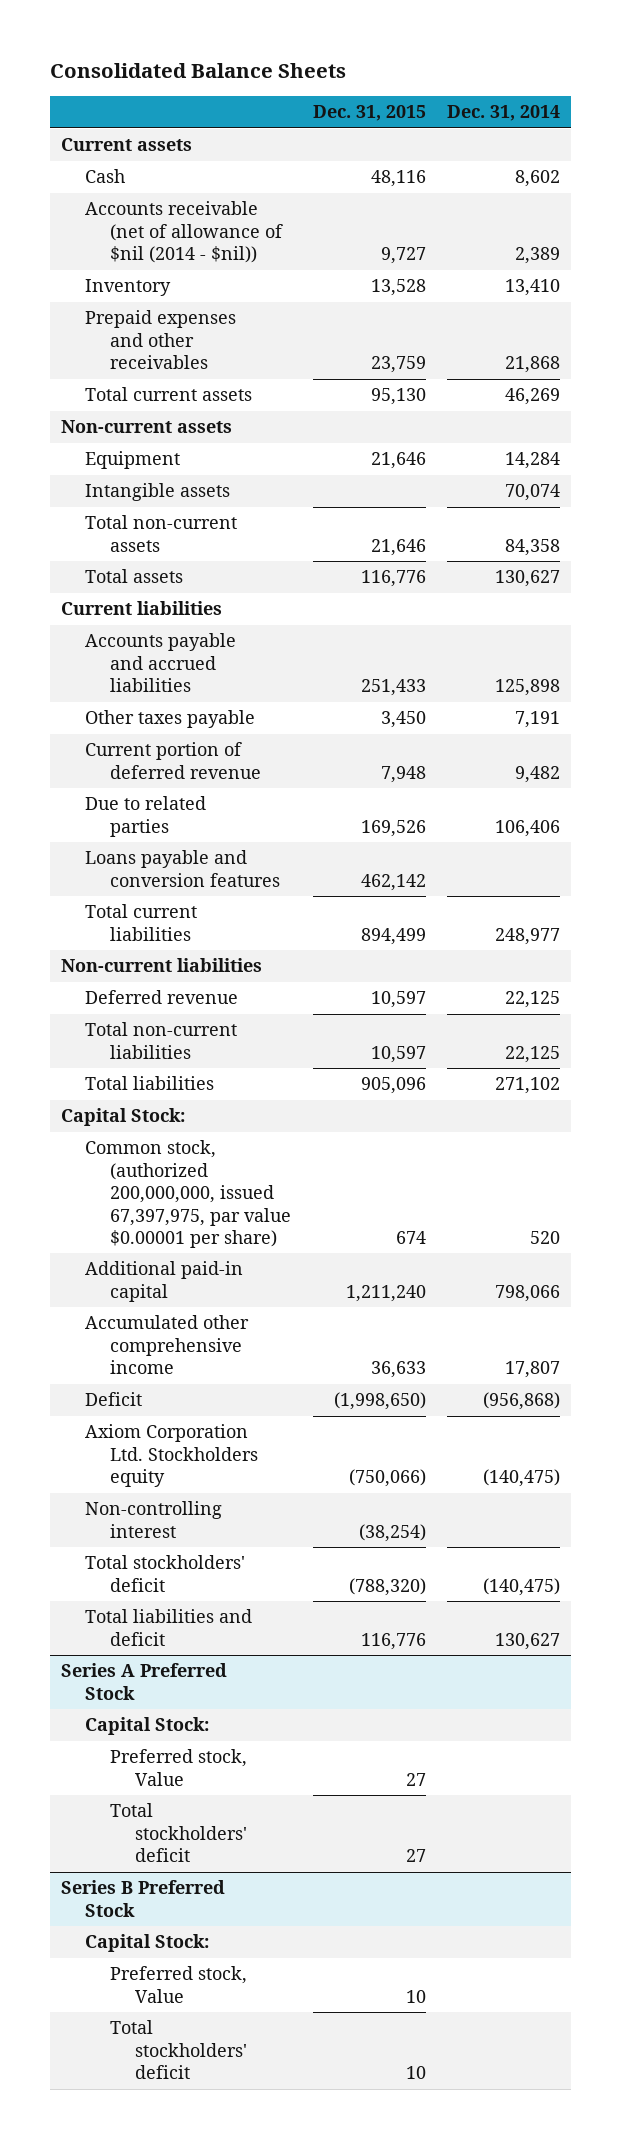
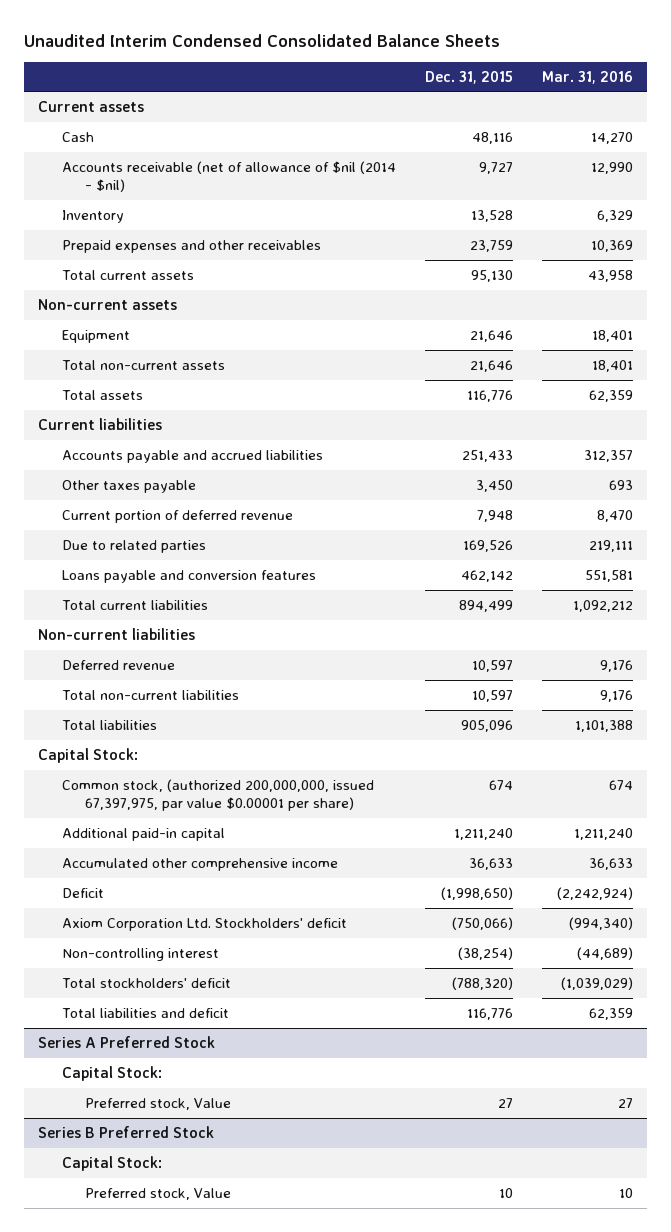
- Consolidated Balance Sheets
+ Unaudited Interim Condensed Consolidated Balance Sheets
- | Dec. 31, 2015 | Dec. 31, 2014
+ | Dec. 31, 2015 | Mar. 31, 2016
- Accounts receivable (net of allowance of $nil (2014 - $nil)) | 9,727 | 2,389
+ Accounts receivable (net of allowance of $nil (2014 - $nil) | 9,727 | 12,990
- Intangible assets | | 70,074
- Axiom Corporation Ltd. Stockholders equity | (750,066) | (140,475)
+ Axiom Corporation Ltd. Stockholders' deficit | (750,066) | (994,340)
@ Series A Preferred Stock
- Total stockholders' deficit | 27 |
@ Series B Preferred Stock
- Total stockholders' deficit | 10 |

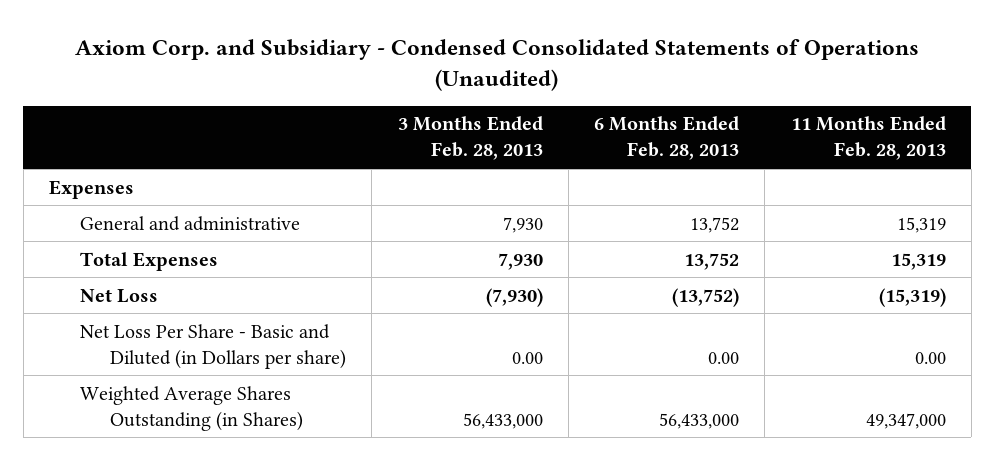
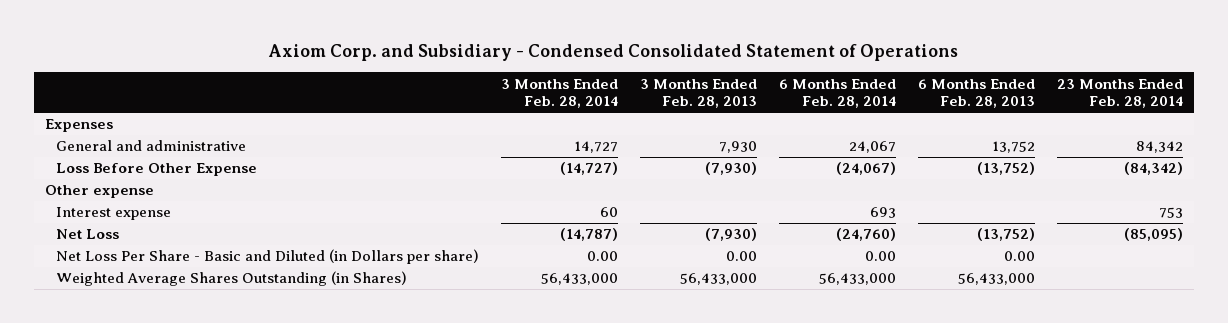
- Axiom Corp. and Subsidiary - Condensed Consolidated Statements of Operations (Unaudited)
+ Axiom Corp. and Subsidiary - Condensed Consolidated Statement of Operations
- | 3 Months Ended Feb. 28, 2013 | 6 Months Ended Feb. 28, 2013 | 11 Months Ended Feb. 28, 2013
+ | 3 Months Ended Feb. 28, 2014 | 3 Months Ended Feb. 28, 2013 | 6 Months Ended Feb. 28, 2014 | 6 Months Ended Feb. 28, 2013 | 23 Months Ended Feb. 28, 2014
- Total Expenses | 7,930 | 13,752 | 15,319
+ Loss Before Other Expense | (14,727) | (7,930) | (24,067) | (13,752) | (84,342)
+ Other expense
+ Interest expense | 60 | | 693 | | 753

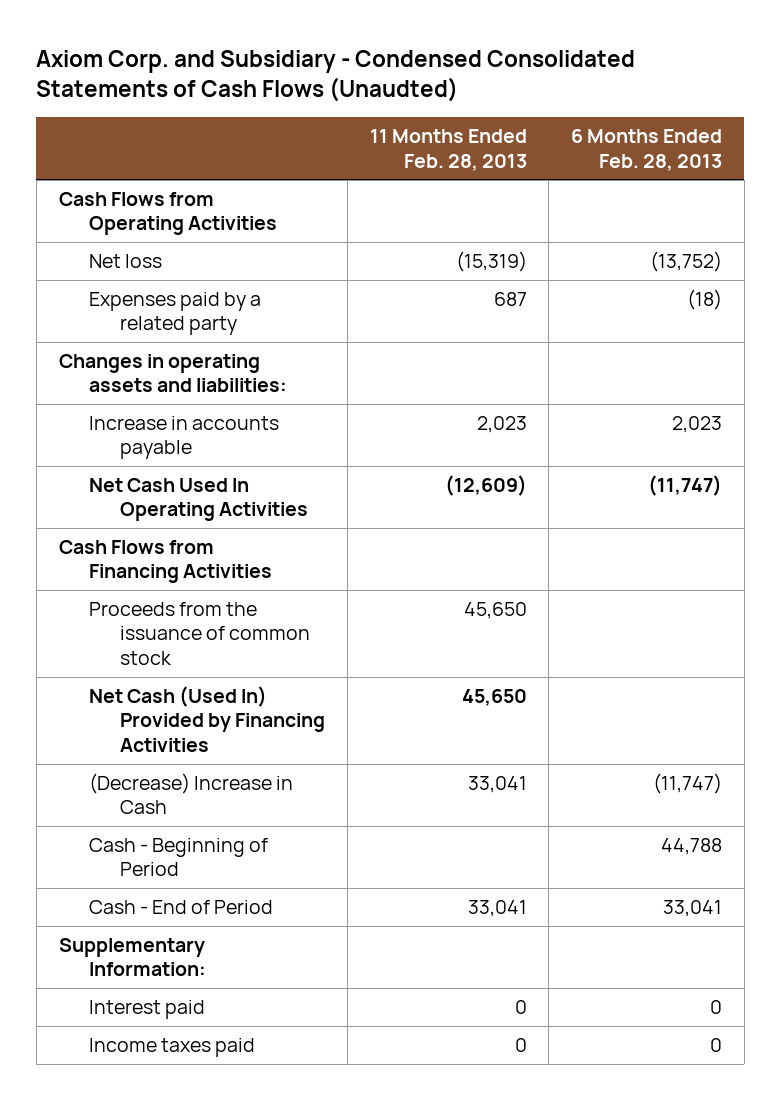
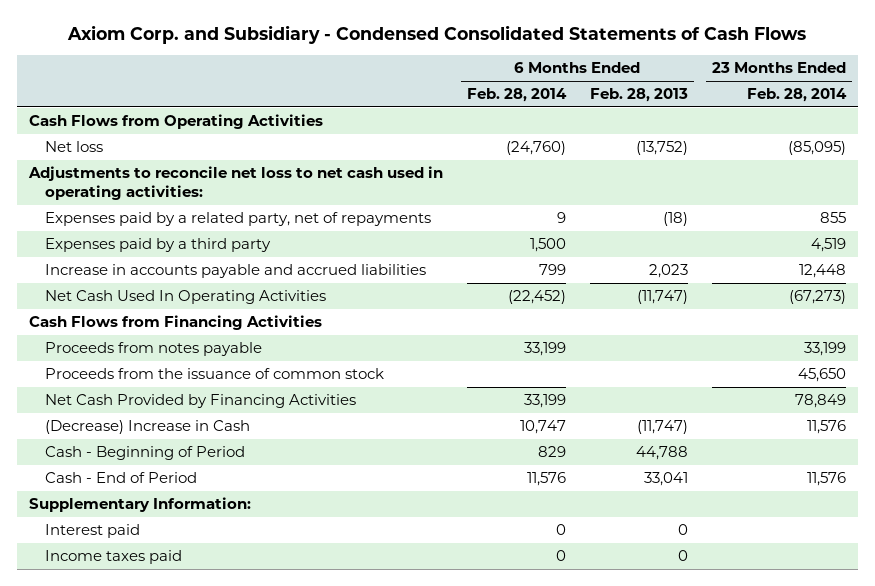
- Axiom Corp. and Subsidiary - Condensed Consolidated Statements of Cash Flows (Unaudted)
+ Axiom Corp. and Subsidiary - Condensed Consolidated Statements of Cash Flows
- | 11 Months Ended Feb. 28, 2013 | 6 Months Ended Feb. 28, 2013
+ | 6 Months Ended Feb. 28, 2014 | 6 Months Ended Feb. 28, 2013 | 23 Months Ended Feb. 28, 2014
- Expenses paid by a related party | 687 | (18)
- Changes in operating assets and liabilities:
- Increase in accounts payable | 2,023 | 2,023
+ Adjustments to reconcile net loss to net cash used in operating activities:
+ Expenses paid by a related party, net of repayments | 9 | (18) | 855
+ Expenses paid by a third party | 1,500 | | 4,519
+ Increase in accounts payable and accrued liabilities | 799 | 2,023 | 12,448
+ Proceeds from notes payable | 33,199 | | 33,199
- Net Cash (Used In) Provided by Financing Activities | 45,650 |
+ Net Cash Provided by Financing Activities | 33,199 | | 78,849

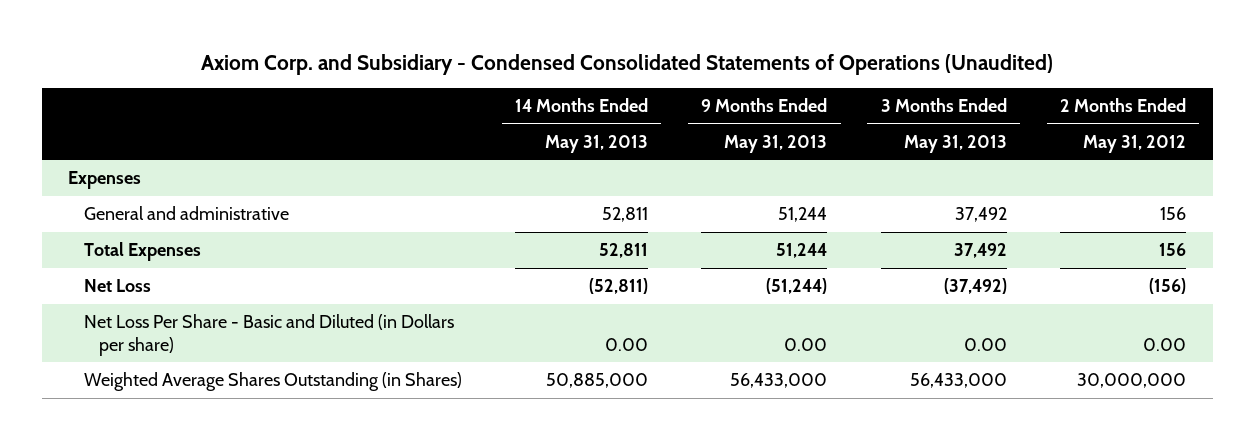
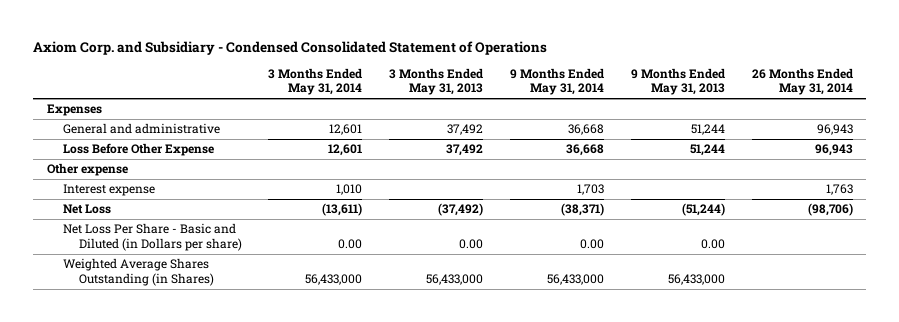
- Axiom Corp. and Subsidiary - Condensed Consolidated Statements of Operations (Unaudited)
+ Axiom Corp. and Subsidiary - Condensed Consolidated Statement of Operations
- | 14 Months Ended May 31, 2013 | 9 Months Ended May 31, 2013 | 3 Months Ended May 31, 2013 | 2 Months Ended May 31, 2012
+ | 3 Months Ended May 31, 2014 | 3 Months Ended May 31, 2013 | 9 Months Ended May 31, 2014 | 9 Months Ended May 31, 2013 | 26 Months Ended May 31, 2014
- Total Expenses | 52,811 | 51,244 | 37,492 | 156
+ Loss Before Other Expense | 12,601 | 37,492 | 36,668 | 51,244 | 96,943
+ Other expense
+ Interest expense | 1,010 | | 1,703 | | 1,763

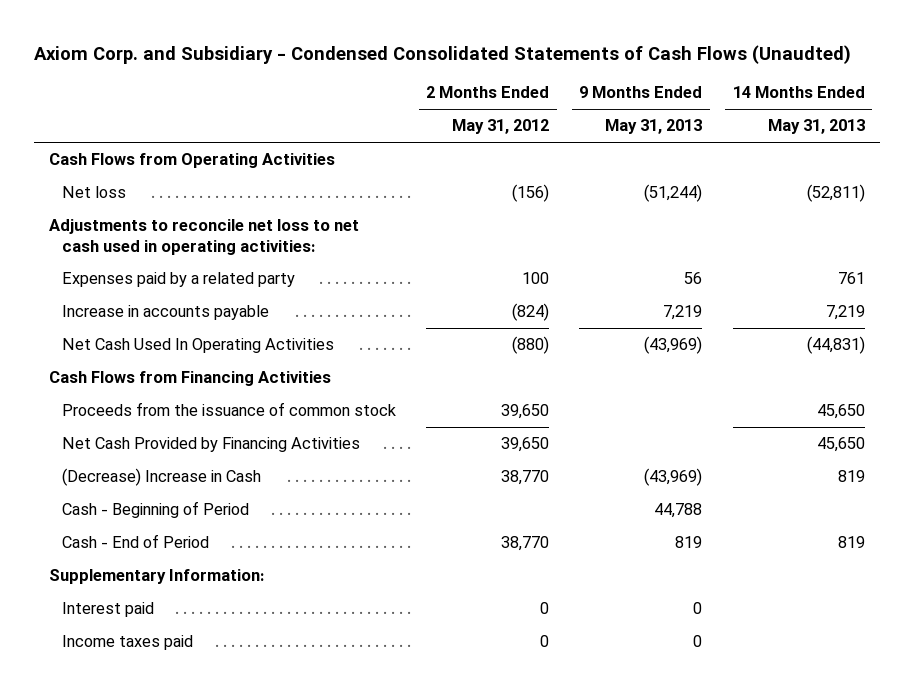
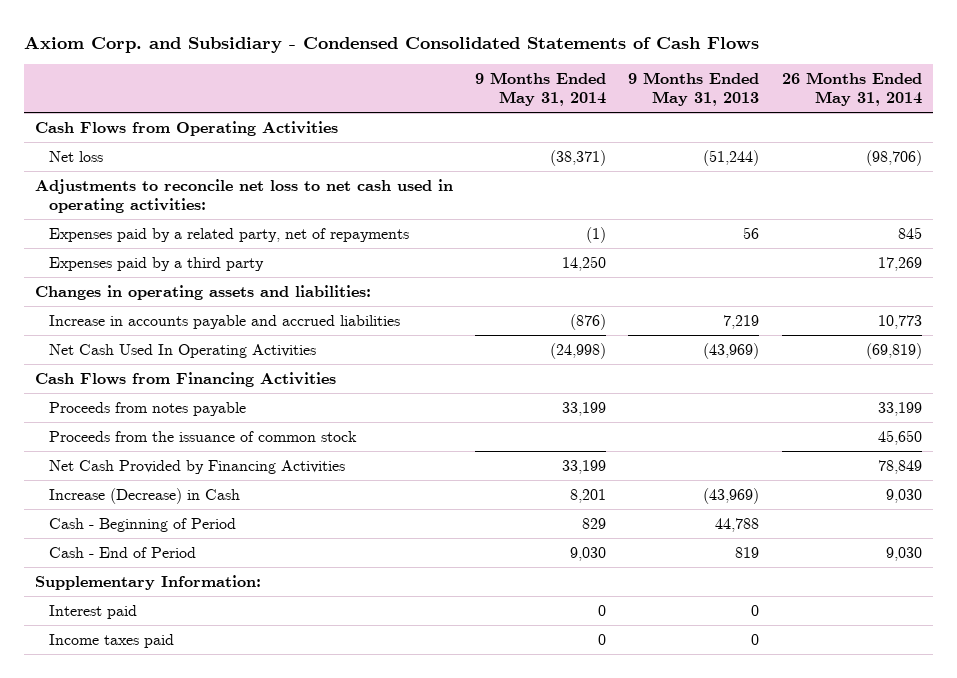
- Axiom Corp. and Subsidiary - Condensed Consolidated Statements of Cash Flows (Unaudted)
+ Axiom Corp. and Subsidiary - Condensed Consolidated Statements of Cash Flows
- | 2 Months Ended May 31, 2012 | 9 Months Ended May 31, 2013 | 14 Months Ended May 31, 2013
+ | 9 Months Ended May 31, 2014 | 9 Months Ended May 31, 2013 | 26 Months Ended May 31, 2014
- Expenses paid by a related party | 100 | 56 | 761
- Increase in accounts payable | (824) | 7,219 | 7,219
+ Expenses paid by a related party, net of repayments | (1) | 56 | 845
+ Expenses paid by a third party | 14,250 | | 17,269
+ Changes in operating assets and liabilities:
+ Increase in accounts payable and accrued liabilities | (876) | 7,219 | 10,773
+ Proceeds from notes payable | 33,199 | | 33,199
- (Decrease) Increase in Cash | 38,770 | (43,969) | 819
+ Increase (Decrease) in Cash | 8,201 | (43,969) | 9,030

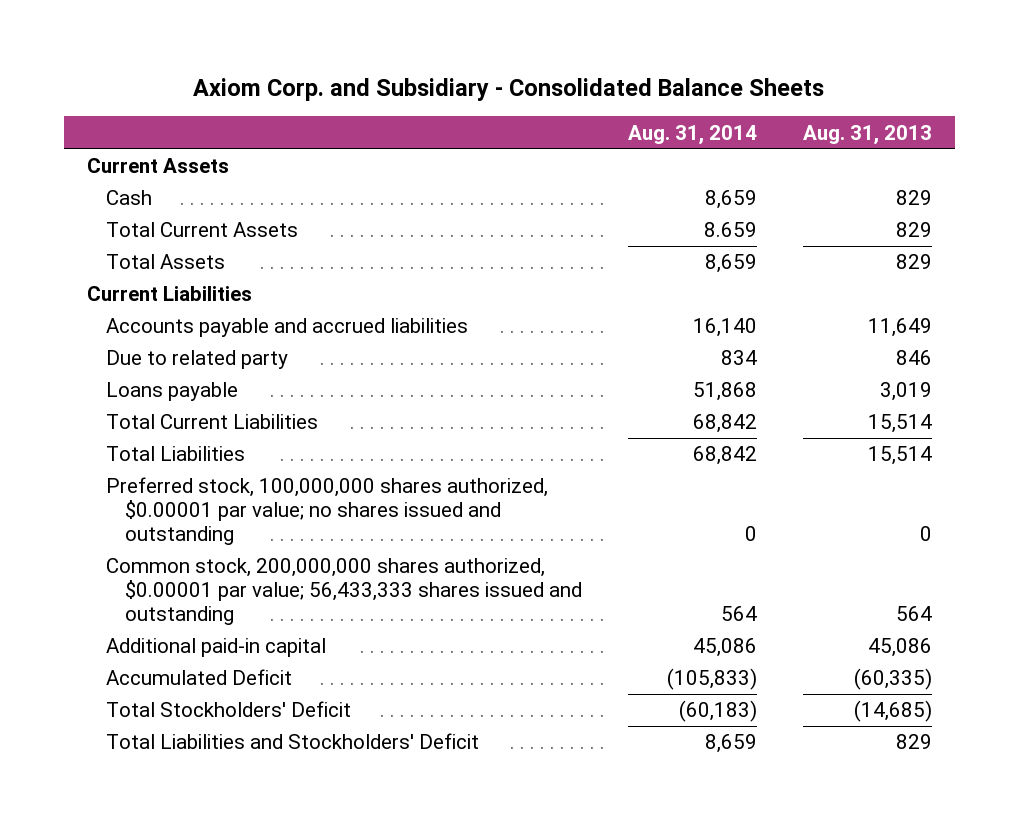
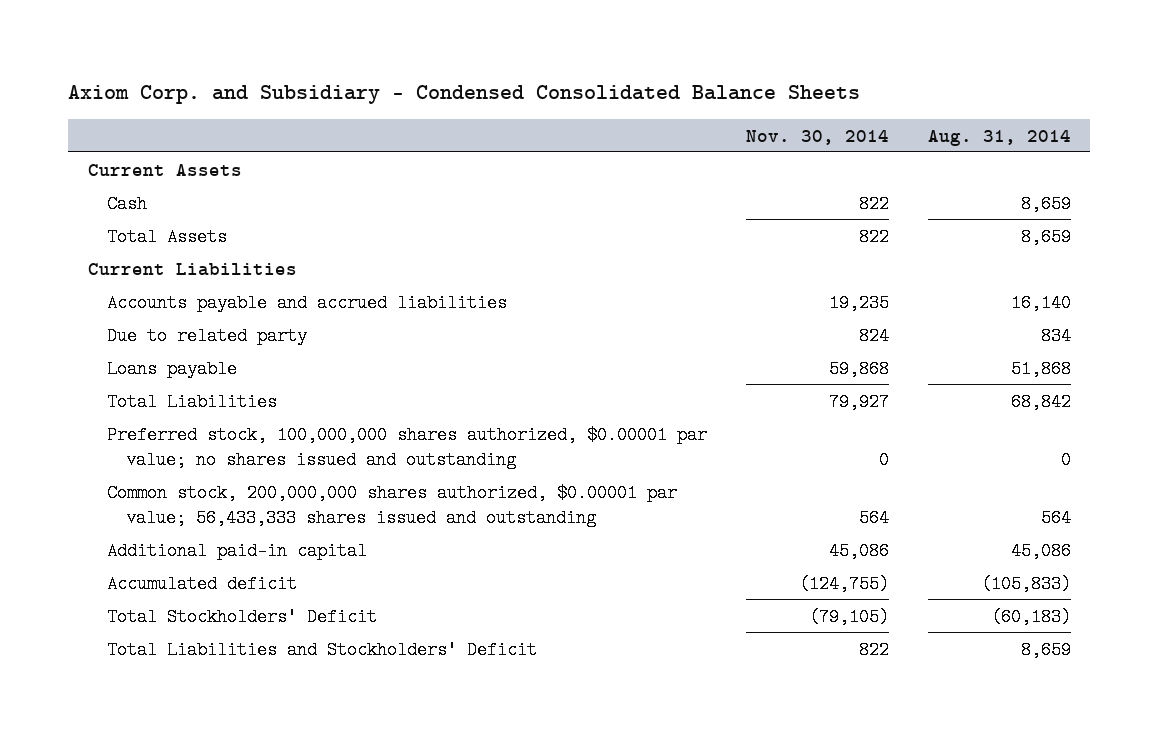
- Axiom Corp. and Subsidiary - Consolidated Balance Sheets
+ Axiom Corp. and Subsidiary - Condensed Consolidated Balance Sheets
- | Aug. 31, 2014 | Aug. 31, 2013
+ | Nov. 30, 2014 | Aug. 31, 2014
- Total Current Assets | 8.659 | 829
- Total Current Liabilities | 68,842 | 15,514
- Accumulated Deficit | (105,833) | (60,335)
+ Accumulated deficit | (124,755) | (105,833)

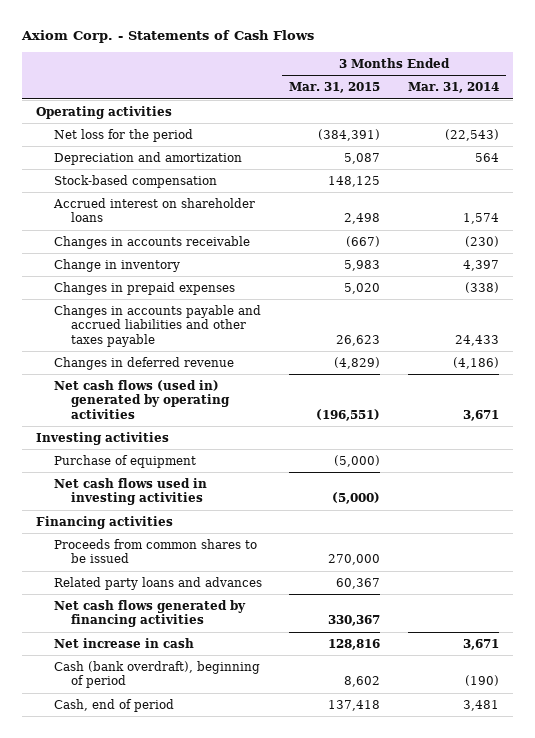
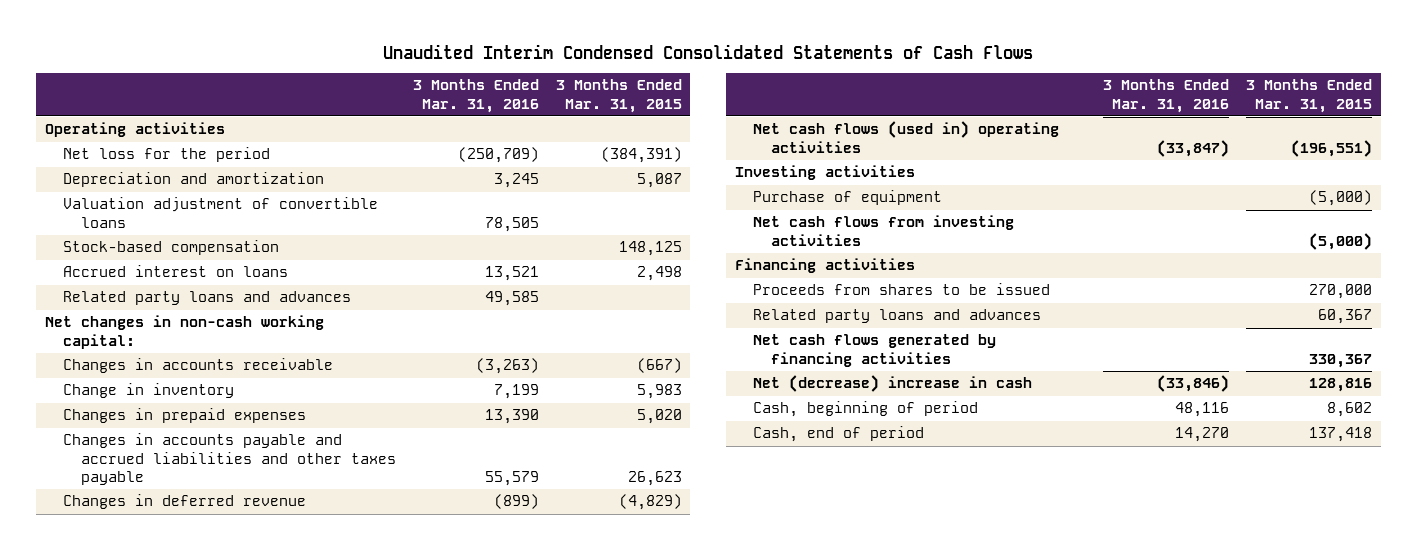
- Axiom Corp. - Statements of Cash Flows
+ Unaudited Interim Condensed Consolidated Statements of Cash Flows
- | 3 Months Ended Mar. 31, 2015 | 3 Months Ended Mar. 31, 2014
+ | 3 Months Ended Mar. 31, 2016 | 3 Months Ended Mar. 31, 2015
+ Valuation adjustment of convertible loans | 78,505 |
- Accrued interest on shareholder loans | 2,498 | 1,574
+ Accrued interest on loans | 13,521 | 2,498
+ Related party loans and advances | 49,585 |
+ Net changes in non-cash working capital:
- Net cash flows (used in) generated by operating activities | (196,551) | 3,671
+ Net cash flows (used in) operating activities | (33,847) | (196,551)
- Net cash flows used in investing activities | (5,000) |
+ Net cash flows from investing activities | | (5,000)
- Proceeds from common shares to be issued | 270,000 |
+ Proceeds from shares to be issued | | 270,000
- Net increase in cash | 128,816 | 3,671
- Cash (bank overdraft), beginning of period | 8,602 | (190)
+ Net (decrease) increase in cash | (33,846) | 128,816
+ Cash, beginning of period | 48,116 | 8,602

